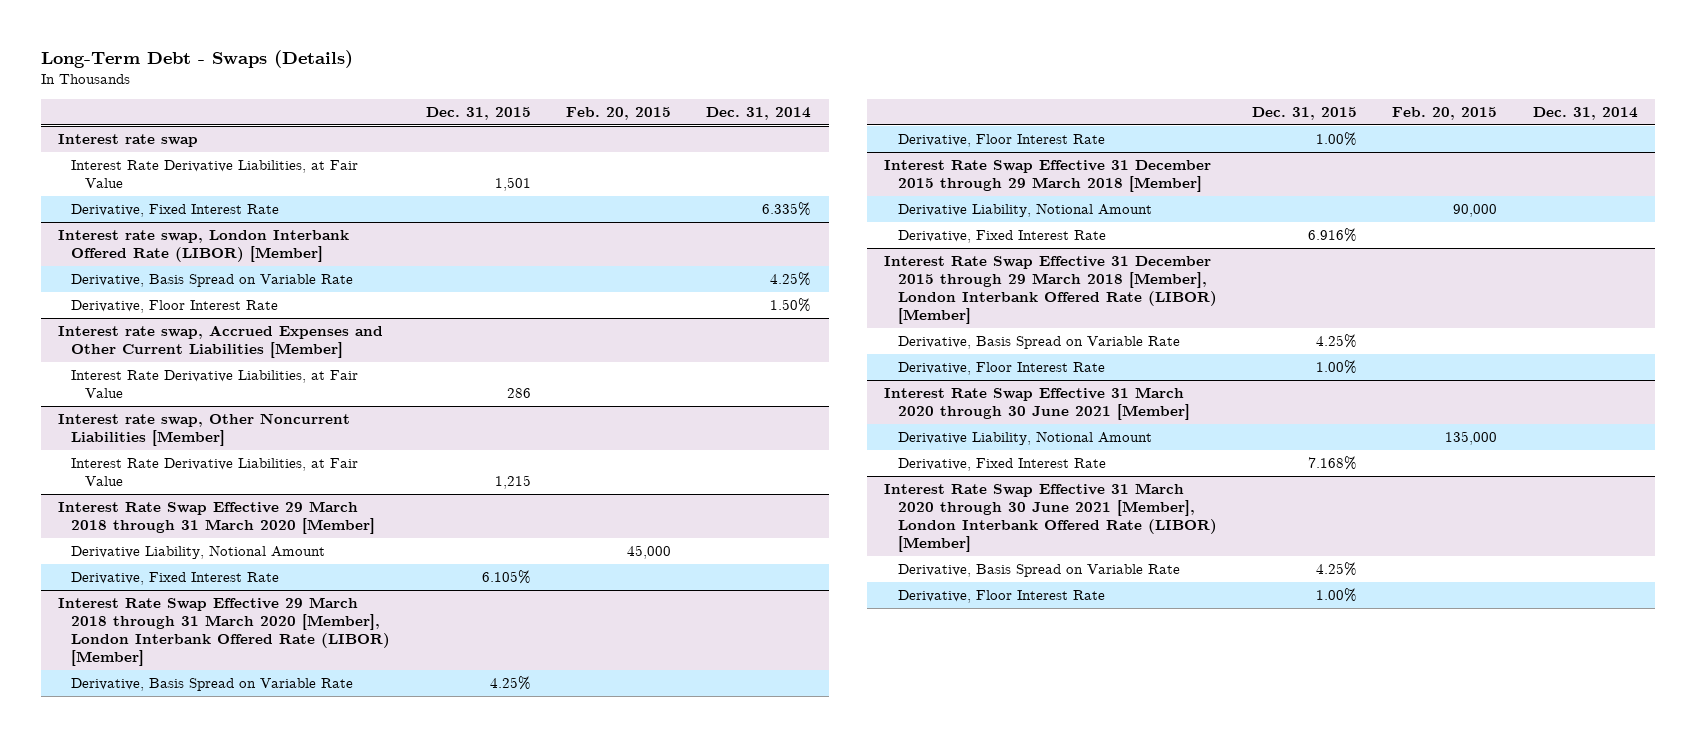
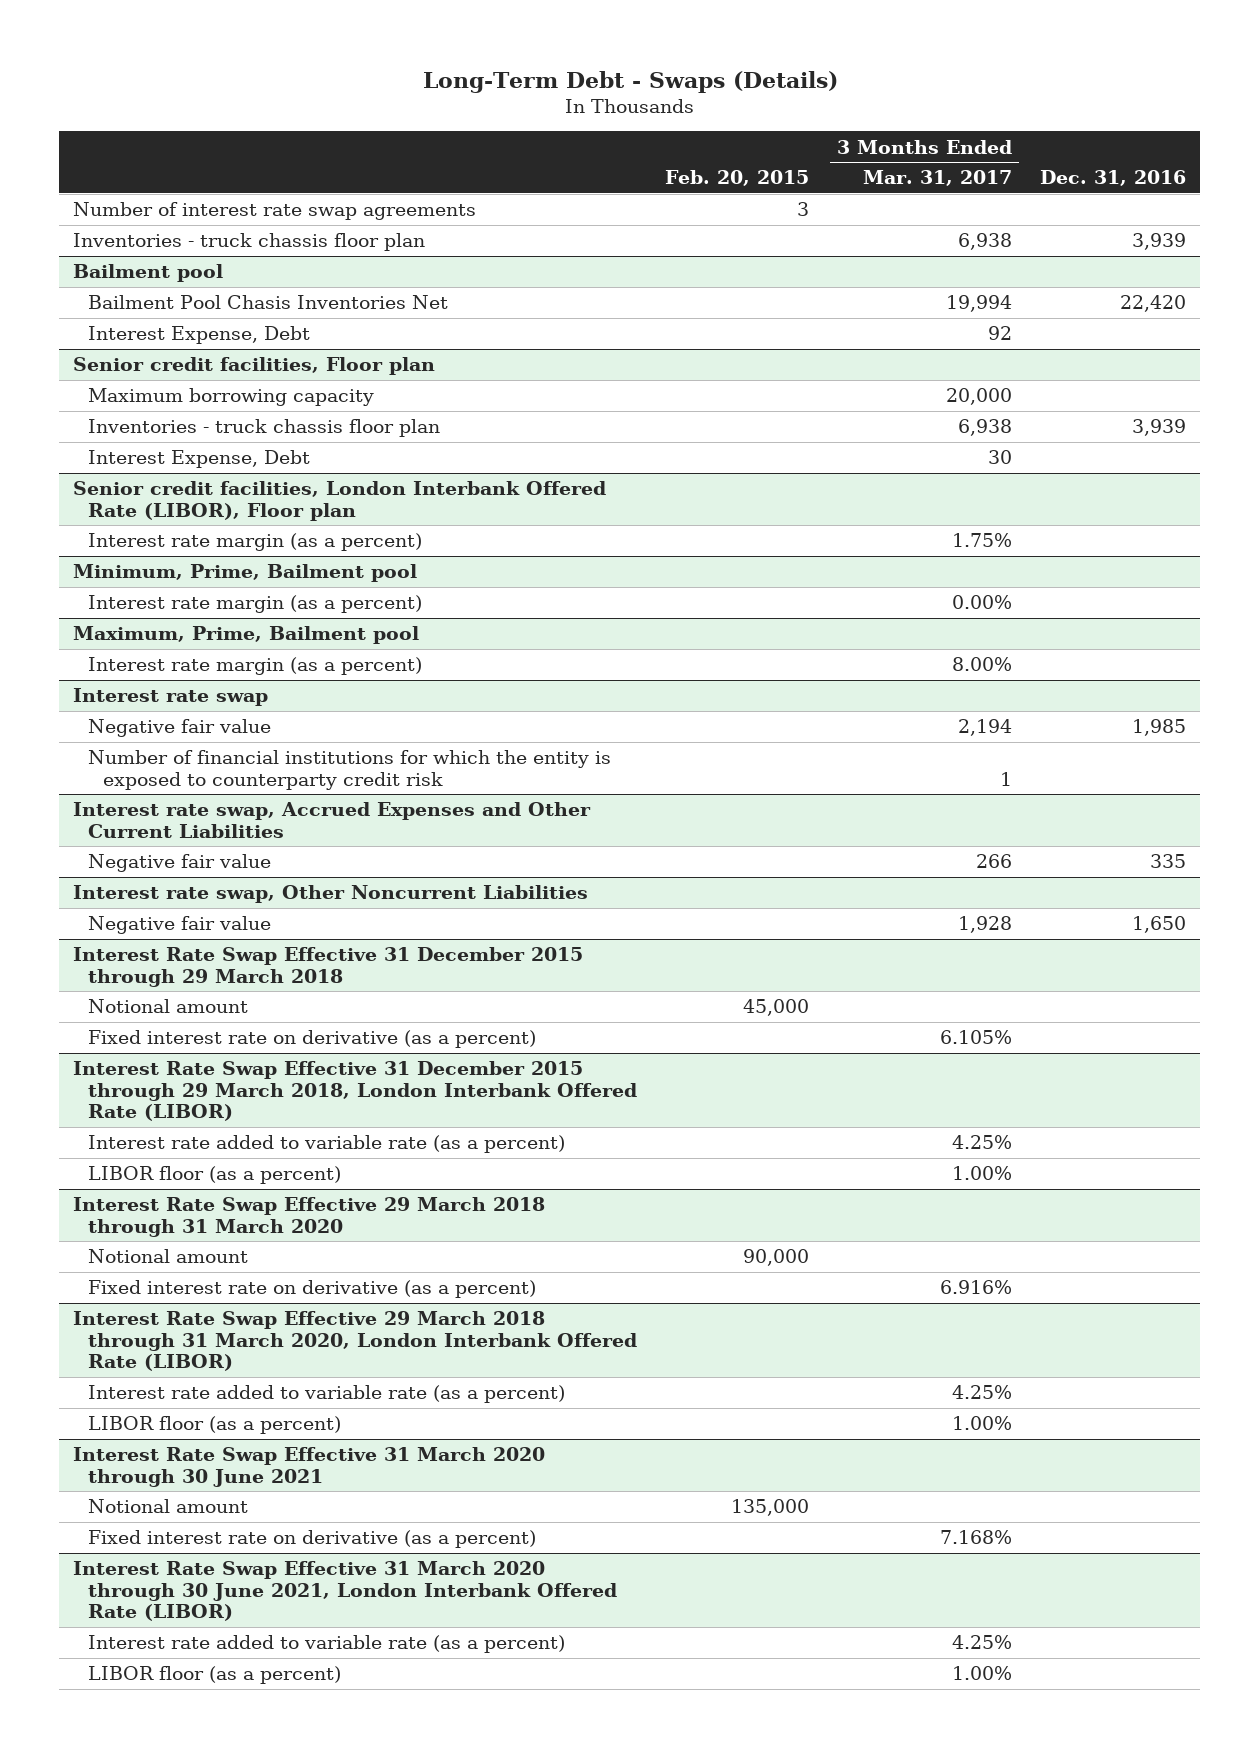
- | Dec. 31, 2015 | Feb. 20, 2015 | Dec. 31, 2014
+ | Feb. 20, 2015 | 3 Months Ended Mar. 31, 2017 | Dec. 31, 2016
+ Number of interest rate swap agreements | 3 | |
+ Inventories - truck chassis floor plan | | 6,938 | 3,939
+ Bailment pool
+ Bailment Pool Chasis Inventories Net | | 19,994 | 22,420
+ Interest Expense, Debt | | 92 |
+ Senior credit facilities, Floor plan
+ Maximum borrowing capacity | | 20,000 |
+ Inventories - truck chassis floor plan | | 6,938 | 3,939
+ Interest Expense, Debt | | 30 |
+ Senior credit facilities, London Interbank Offered Rate (LIBOR), Floor plan
+ Interest rate margin (as a percent) | | 1.75% |
+ Minimum, Prime, Bailment pool
+ Interest rate margin (as a percent) | | 0.00% |
+ Maximum, Prime, Bailment pool
+ Interest rate margin (as a percent) | | 8.00% |
@ Interest rate swap
- Interest Rate Derivative Liabilities, at Fair Value | 1,501 | |
- Derivative, Fixed Interest Rate | | | 6.335%
- Interest rate swap, London Interbank Offered Rate (LIBOR) [Member]
- Derivative, Basis Spread on Variable Rate | | | 4.25%
- Derivative, Floor Interest Rate | | | 1.50%
- Interest rate swap, Accrued Expenses and Other Current Liabilities [Member]
- Interest Rate Derivative Liabilities, at Fair Value | 286 | |
- Interest rate swap, Other Noncurrent Liabilities [Member]
- Interest Rate Derivative Liabilities, at Fair Value | 1,215 | |
- Interest Rate Swap Effective 29 March 2018 through 31 March 2020 [Member]
- Derivative Liability, Notional Amount | | 45,000 |
- Derivative, Fixed Interest Rate | 6.105% | |
- Interest Rate Swap Effective 29 March 2018 through 31 March 2020 [Member], London Interbank Offered Rate (LIBOR) [Member]
- Derivative, Basis Spread on Variable Rate | 4.25% | |
- Derivative, Floor Interest Rate | 1.00% | |
- Interest Rate Swap Effective 31 December 2015 through 29 March 2018 [Member]
- Derivative Liability, Notional Amount | | 90,000 |
- Derivative, Fixed Interest Rate | 6.916% | |
- Interest Rate Swap Effective 31 December 2015 through 29 March 2018 [Member], London Interbank Offered Rate (LIBOR) [Member]
- Derivative, Basis Spread on Variable Rate | 4.25% | |
- Derivative, Floor Interest Rate | 1.00% | |
- Interest Rate Swap Effective 31 March 2020 through 30 June 2021 [Member]
- Derivative Liability, Notional Amount | | 135,000 |
- Derivative, Fixed Interest Rate | 7.168% | |
- Interest Rate Swap Effective 31 March 2020 through 30 June 2021 [Member], London Interbank Offered Rate (LIBOR) [Member]
- Derivative, Basis Spread on Variable Rate | 4.25% | |
- Derivative, Floor Interest Rate | 1.00% | |
@ Interest rate swap
+ Negative fair value | | 2,194 | 1,985
+ Number of financial institutions for which the entity is exposed to counterparty credit risk | | 1 |
+ Interest rate swap, Accrued Expenses and Other Current Liabilities
+ Negative fair value | | 266 | 335
+ Interest rate swap, Other Noncurrent Liabilities
+ Negative fair value | | 1,928 | 1,650
+ Interest Rate Swap Effective 31 December 2015 through 29 March 2018
+ Notional amount | 45,000 | |
+ Fixed interest rate on derivative (as a percent) | | 6.105% |
+ Interest Rate Swap Effective 31 December 2015 through 29 March 2018, London Interbank Offered Rate (LIBOR)
+ Interest rate added to variable rate (as a percent) | | 4.25% |
+ LIBOR floor (as a percent) | | 1.00% |
+ Interest Rate Swap Effective 29 March 2018 through 31 March 2020
+ Notional amount | 90,000 | |
+ Fixed interest rate on derivative (as a percent) | | 6.916% |
+ Interest Rate Swap Effective 29 March 2018 through 31 March 2020, London Interbank Offered Rate (LIBOR)
+ Interest rate added to variable rate (as a percent) | | 4.25% |
+ LIBOR floor (as a percent) | | 1.00% |
+ Interest Rate Swap Effective 31 March 2020 through 30 June 2021
+ Notional amount | 135,000 | |
+ Fixed interest rate on derivative (as a percent) | | 7.168% |
+ Interest Rate Swap Effective 31 March 2020 through 30 June 2021, London Interbank Offered Rate (LIBOR)
+ Interest rate added to variable rate (as a percent) | | 4.25% |
+ LIBOR floor (as a percent) | | 1.00% |

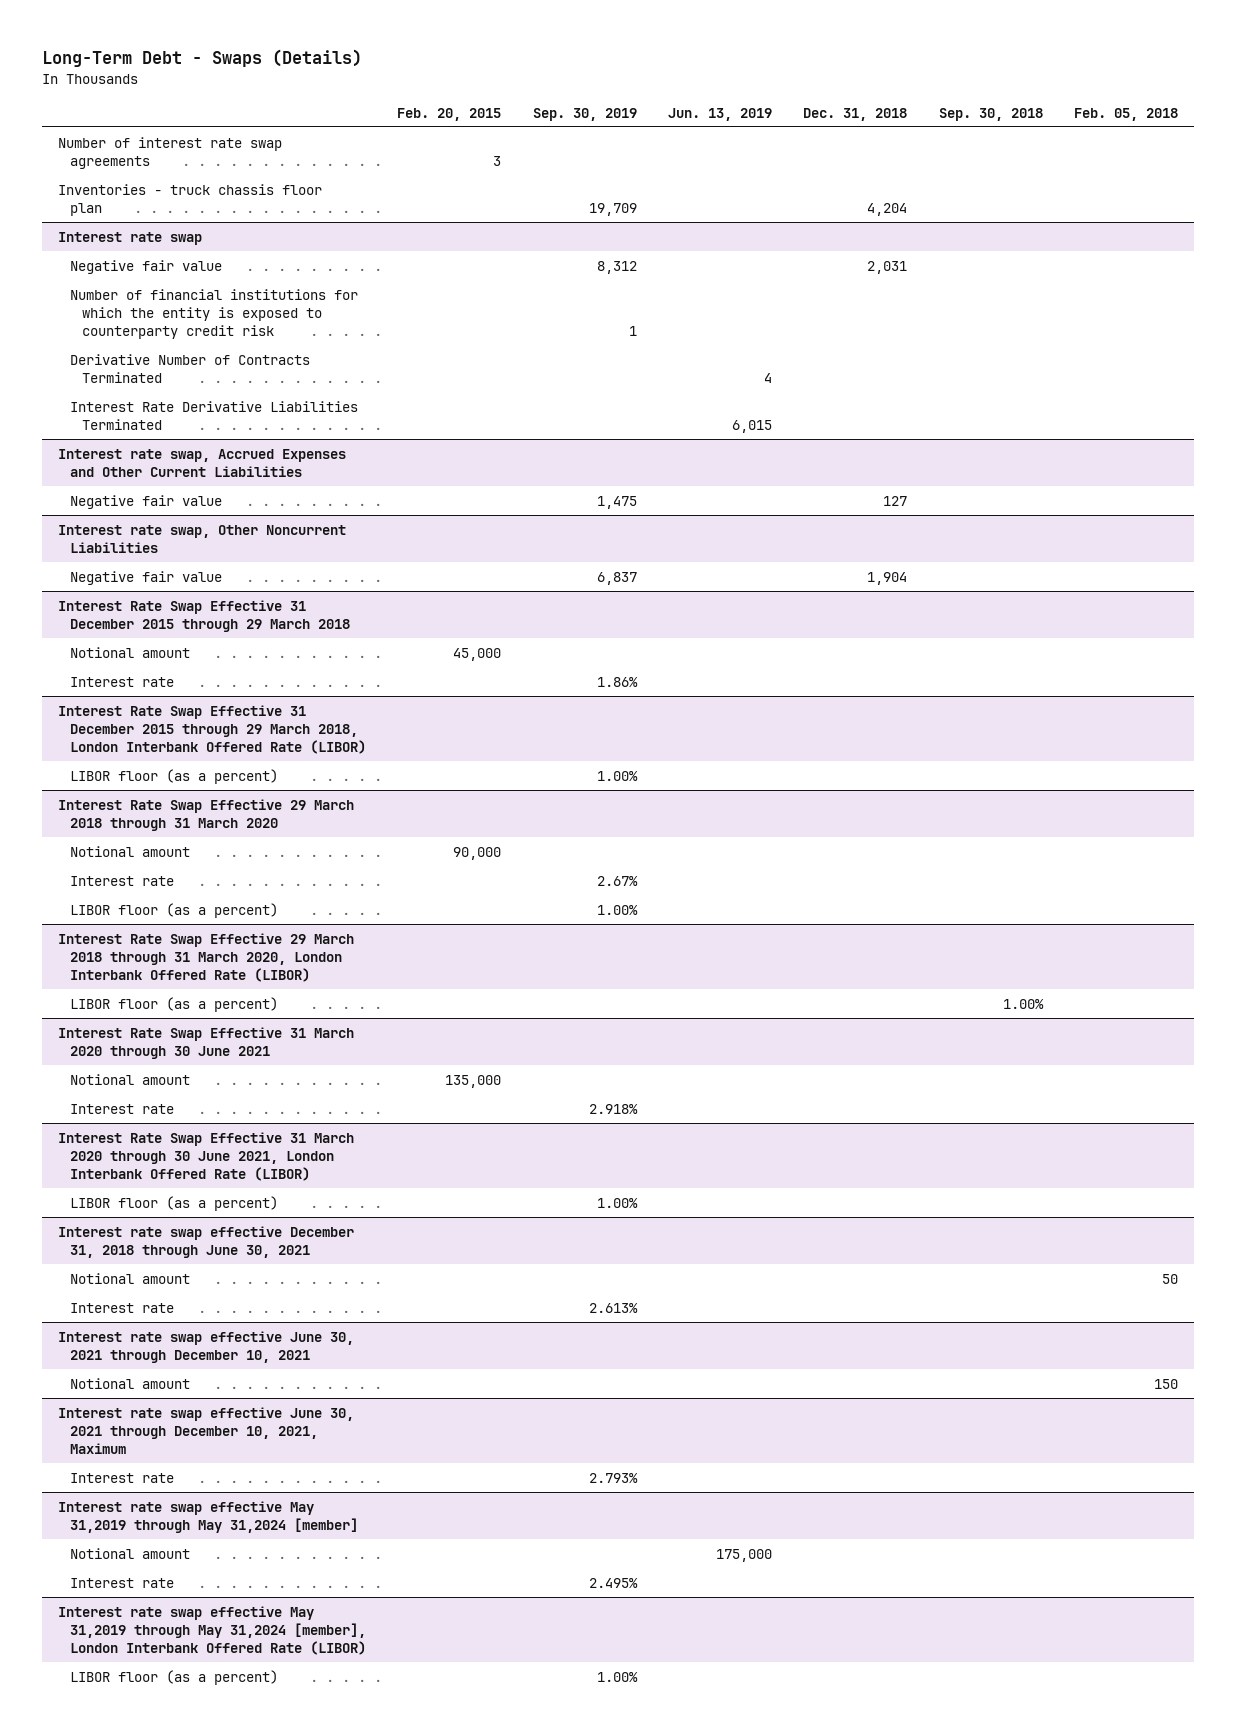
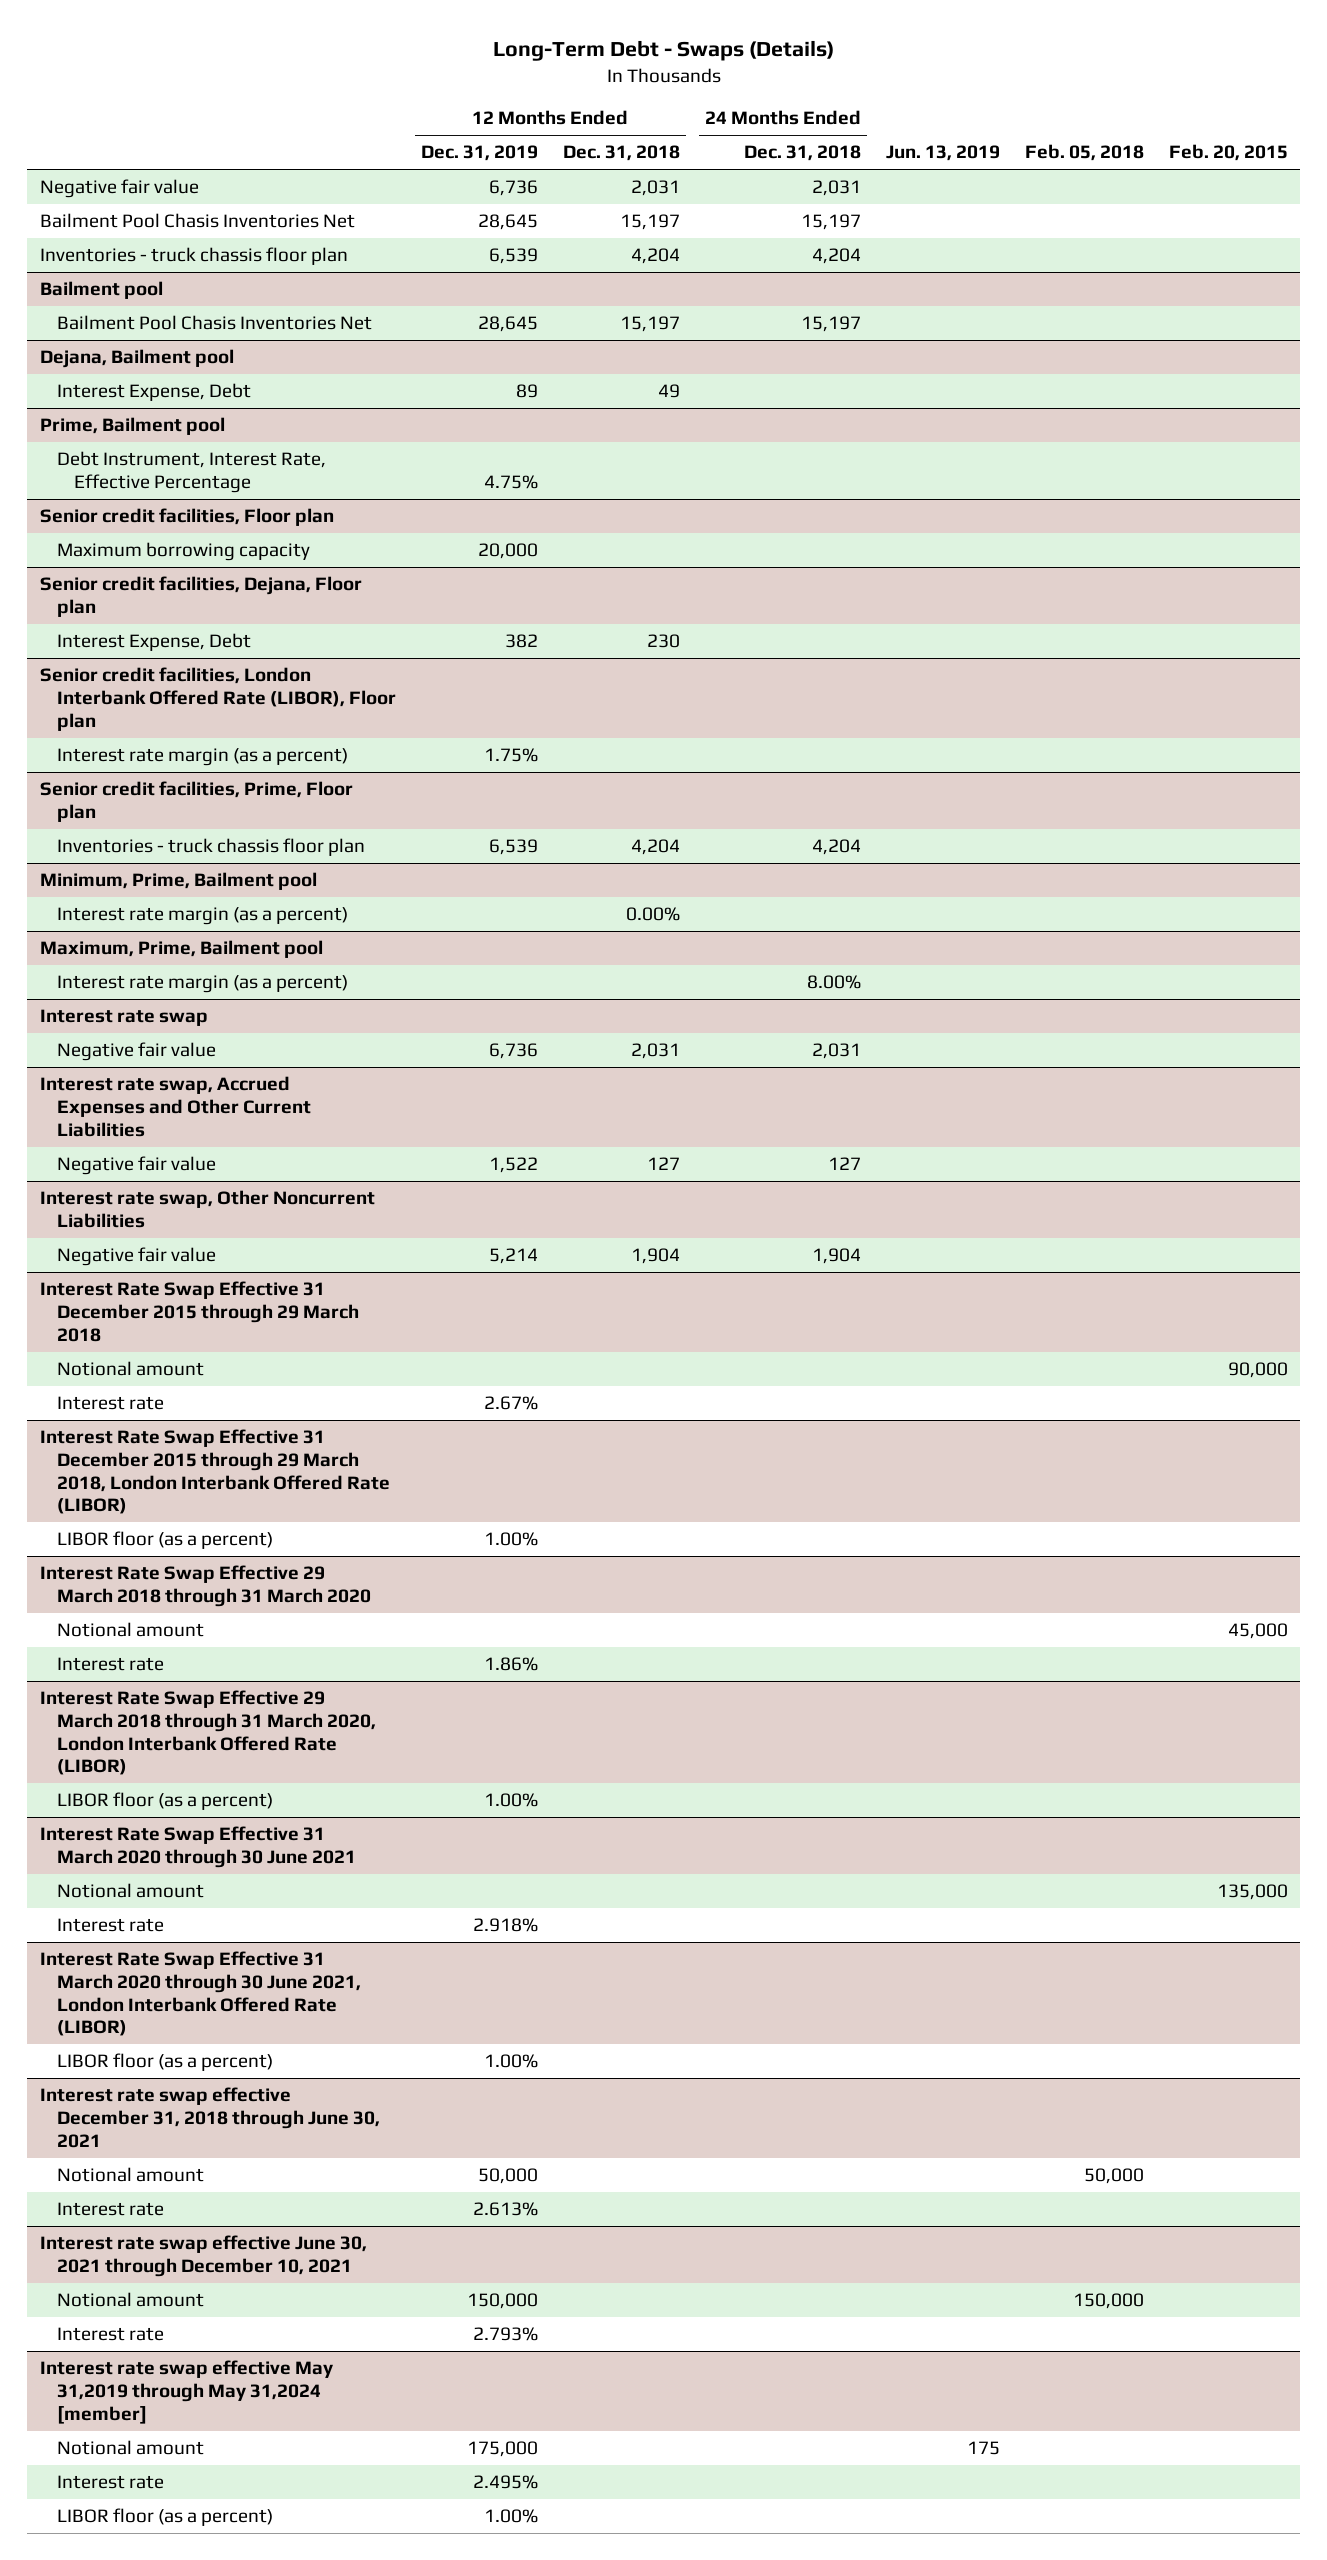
- | Feb. 20, 2015 | Sep. 30, 2019 | Jun. 13, 2019 | Dec. 31, 2018 | Sep. 30, 2018 | Feb. 05, 2018
+ | 12 Months Ended Dec. 31, 2019 | 12 Months Ended Dec. 31, 2018 | 24 Months Ended Dec. 31, 2018 | Jun. 13, 2019 | Feb. 05, 2018 | Feb. 20, 2015
- Number of interest rate swap agreements | 3 | | | | |
+ Negative fair value | 6,736 | 2,031 | 2,031 | | |
+ Bailment Pool Chasis Inventories Net | 28,645 | 15,197 | 15,197 | | |
+ Bailment pool
+ Bailment Pool Chasis Inventories Net | 28,645 | 15,197 | 15,197 | | |
+ Dejana, Bailment pool
+ Interest Expense, Debt | 89 | 49 | | | |
+ Prime, Bailment pool
+ Debt Instrument, Interest Rate, Effective Percentage | 4.75% | | | | |
+ Senior credit facilities, Floor plan
+ Maximum borrowing capacity | 20,000 | | | | |
+ Senior credit facilities, Dejana, Floor plan
+ Interest Expense, Debt | 382 | 230 | | | |
+ Senior credit facilities, London Interbank Offered Rate (LIBOR), Floor plan
+ Interest rate margin (as a percent) | 1.75% | | | | |
+ Senior credit facilities, Prime, Floor plan
+ Inventories - truck chassis floor plan | 6,539 | 4,204 | 4,204 | | |
+ Minimum, Prime, Bailment pool
+ Interest rate margin (as a percent) | | 0.00% | | | |
+ Maximum, Prime, Bailment pool
+ Interest rate margin (as a percent) | | | 8.00% | | |
@ Interest rate swap
- Number of financial institutions for which the entity is exposed to counterparty credit risk | | 1 | | | |
- Derivative Number of Contracts Terminated | | | 4 | | |
- Interest Rate Derivative Liabilities Terminated | | | 6,015 | | |
@ Interest Rate Swap Effective 31 December 2015 through 29 March 2018
- Notional amount | 45,000 | | | | |
+ Notional amount | | | | | | 90,000
@ Interest Rate Swap Effective 29 March 2018 through 31 March 2020
- Notional amount | 90,000 | | | | |
+ Notional amount | | | | | | 45,000
- LIBOR floor (as a percent) | | 1.00% | | | |
@ Interest rate swap effective December 31, 2018 through June 30, 2021
- Notional amount | | | | | | 50
+ Notional amount | 50,000 | | | | 50,000 |
@ Interest rate swap effective June 30, 2021 through December 10, 2021
- Notional amount | | | | | | 150
- Interest rate swap effective June 30, 2021 through December 10, 2021, Maximum
- Interest rate | | 2.793% | | | |
@ Interest rate swap effective June 30, 2021 through December 10, 2021
+ Notional amount | 150,000 | | | | 150,000 |
+ Interest rate | 2.793% | | | | |
@ Interest rate swap effective May 31,2019 through May 31,2024 [member]
- Notional amount | | | 175,000 | | |
+ Notional amount | 175,000 | | | 175 | |
- Interest rate swap effective May 31,2019 through May 31,2024 [member], London Interbank Offered Rate (LIBOR)
- LIBOR floor (as a percent) | | 1.00% | | | |
@ Interest rate swap effective May 31,2019 through May 31,2024 [member]
+ LIBOR floor (as a percent) | 1.00% | | | | |

